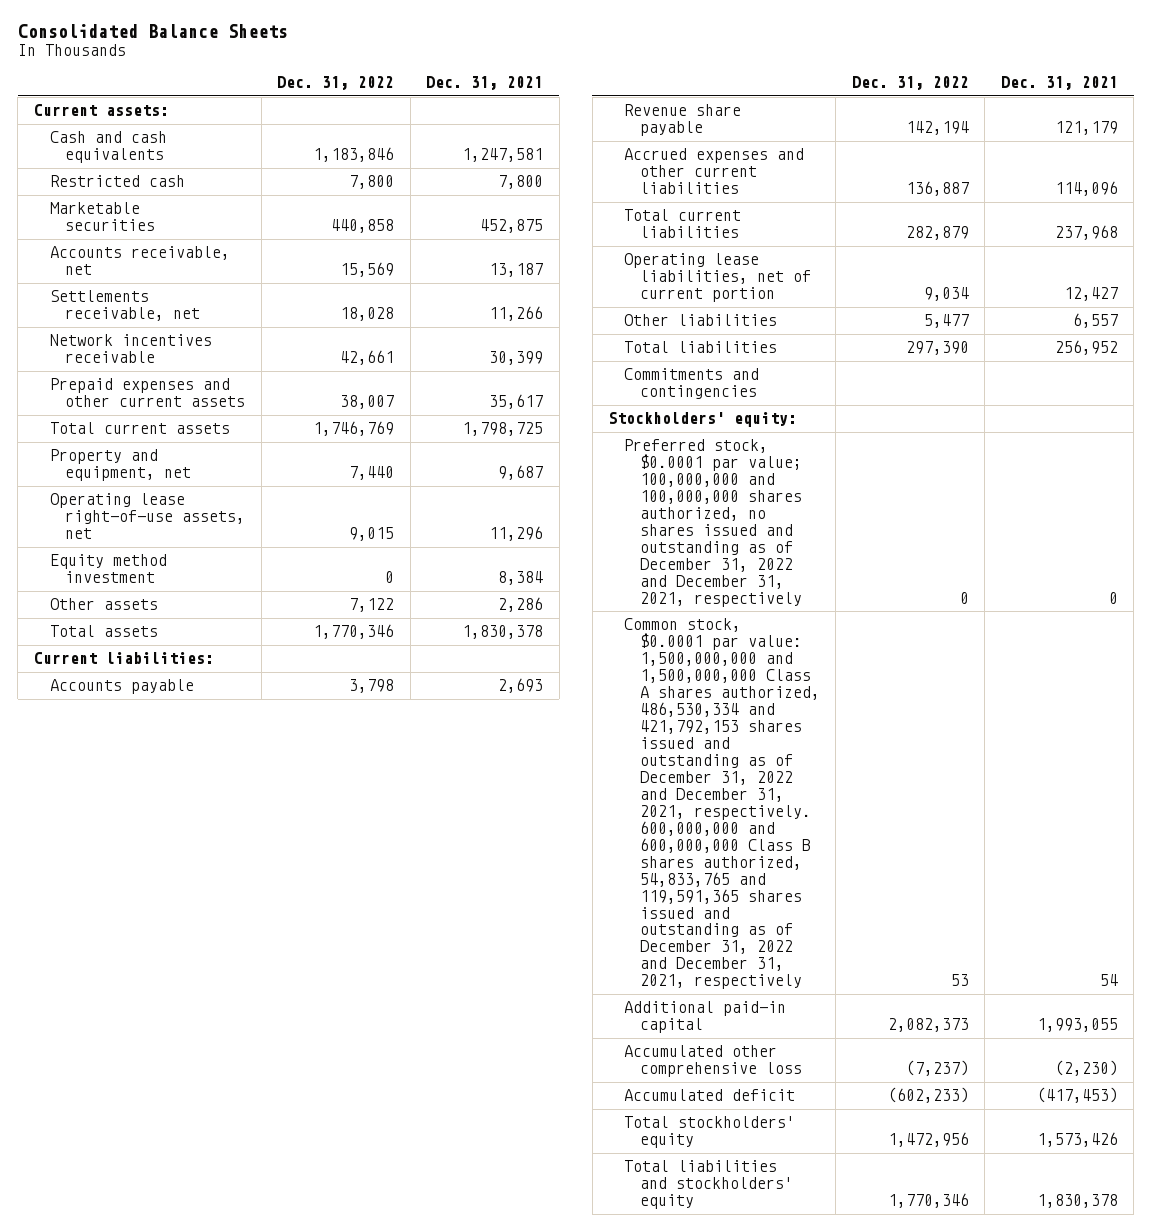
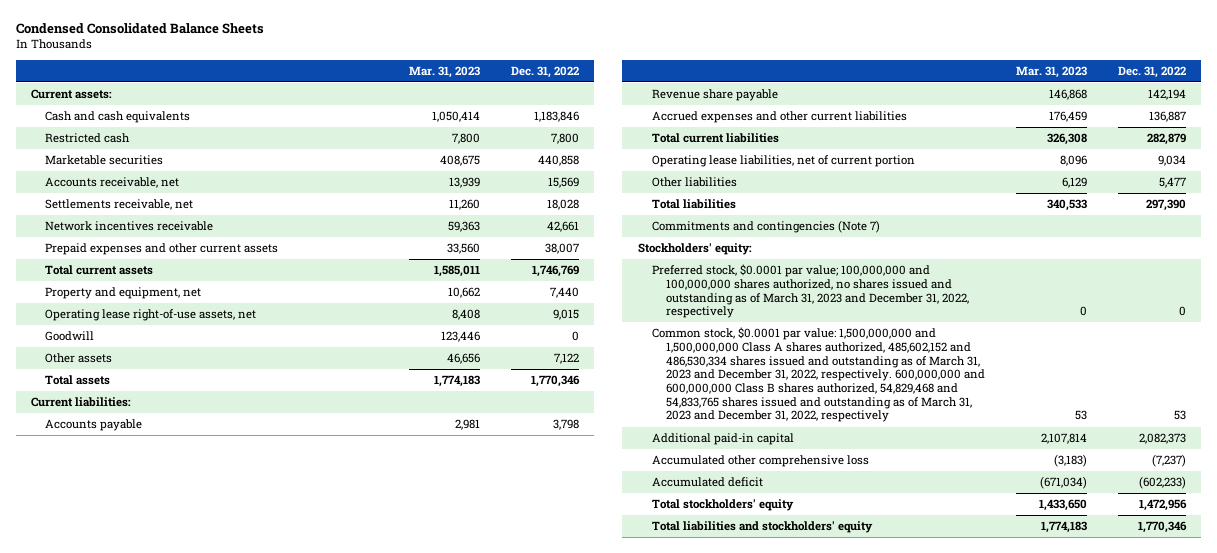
- Consolidated Balance Sheets
+ Condensed Consolidated Balance Sheets
- | Dec. 31, 2022 | Dec. 31, 2021
+ | Mar. 31, 2023 | Dec. 31, 2022
- Equity method investment | 0 | 8,384
+ Goodwill | 123,446 | 0
- Commitments and contingencies
+ Commitments and contingencies (Note 7)
- Preferred stock, $0.0001 par value; 100,000,000 and 100,000,000 shares authorized, no shares issued and outstanding as of December 31, 2022 and December 31, 2021, respectively | 0 | 0
- Common stock, $0.0001 par value: 1,500,000,000 and 1,500,000,000 Class A shares authorized, 486,530,334 and 421,792,153 shares issued and outstanding as of December 31, 2022 and December 31, 2021, respectively. 600,000,000 and 600,000,000 Class B shares authorized, 54,833,765 and 119,591,365 shares issued and outstanding as of December 31, 2022 and December 31, 2021, respectively | 53 | 54
+ Preferred stock, $0.0001 par value; 100,000,000 and 100,000,000 shares authorized, no shares issued and outstanding as of March 31, 2023 and December 31, 2022, respectively | 0 | 0
+ Common stock, $0.0001 par value: 1,500,000,000 and 1,500,000,000 Class A shares authorized, 485,602,152 and 486,530,334 shares issued and outstanding as of March 31, 2023 and December 31, 2022, respectively. 600,000,000 and 600,000,000 Class B shares authorized, 54,829,468 and 54,833,765 shares issued and outstanding as of March 31, 2023 and December 31, 2022, respectively | 53 | 53

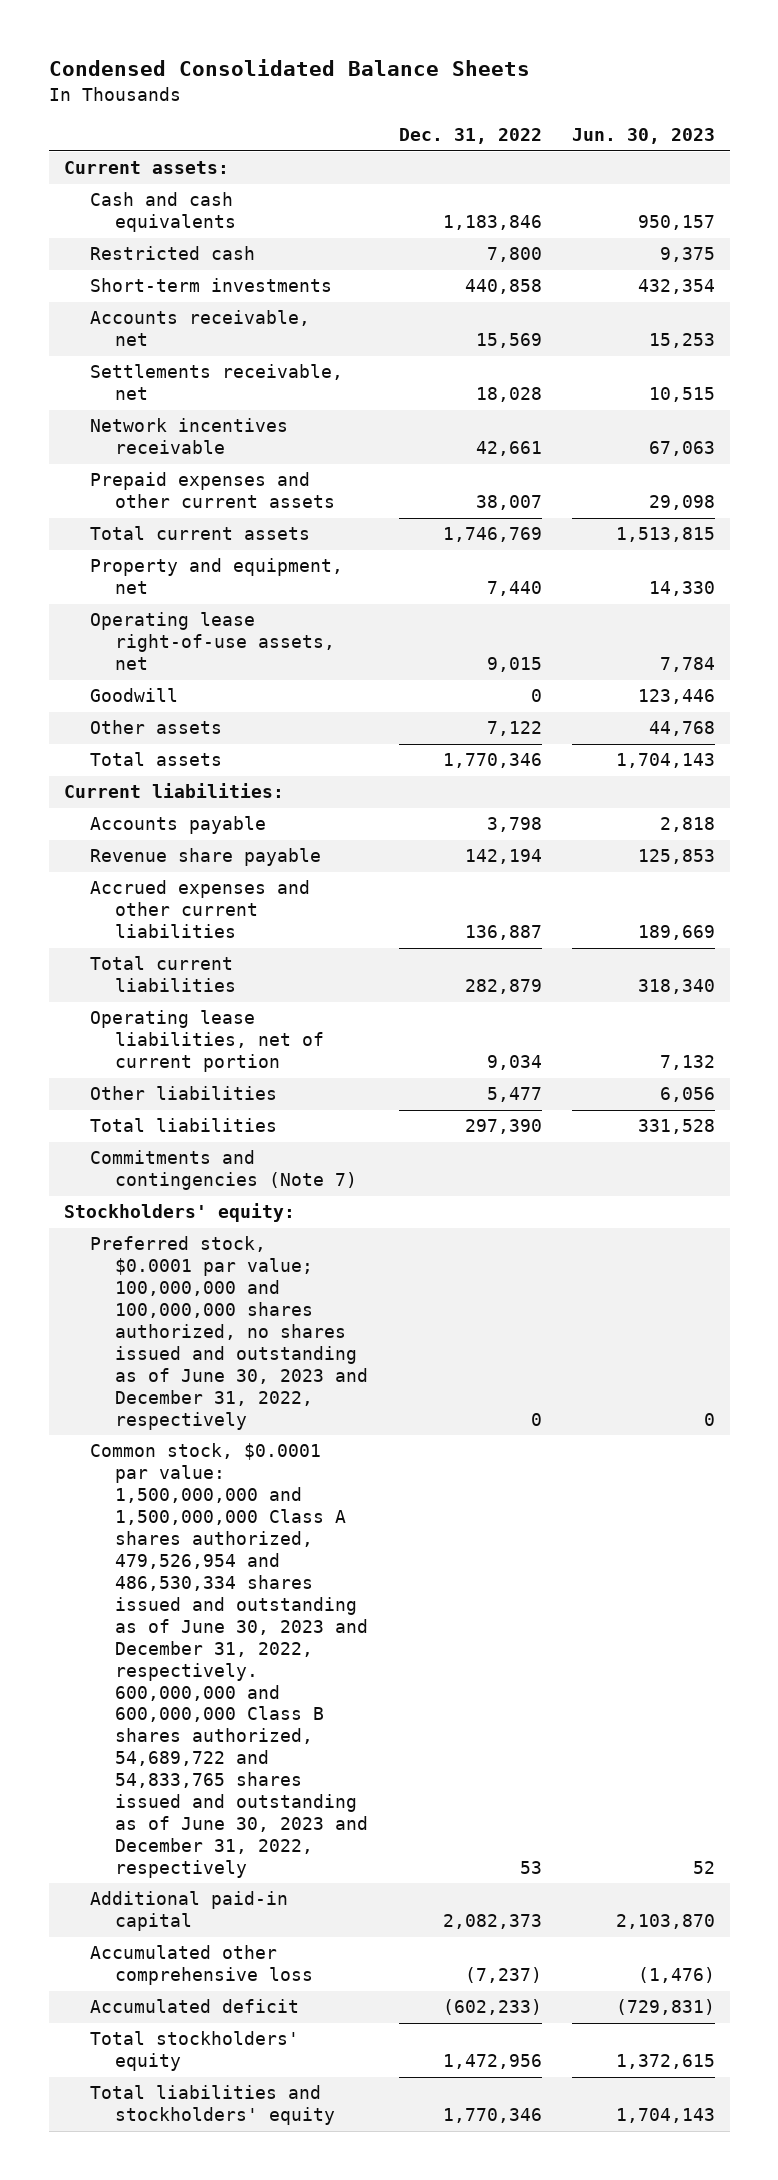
- | Mar. 31, 2023 | Dec. 31, 2022
+ | Dec. 31, 2022 | Jun. 30, 2023
- Marketable securities | 408,675 | 440,858
+ Short-term investments | 440,858 | 432,354
- Preferred stock, $0.0001 par value; 100,000,000 and 100,000,000 shares authorized, no shares issued and outstanding as of March 31, 2023 and December 31, 2022, respectively | 0 | 0
- Common stock, $0.0001 par value: 1,500,000,000 and 1,500,000,000 Class A shares authorized, 485,602,152 and 486,530,334 shares issued and outstanding as of March 31, 2023 and December 31, 2022, respectively. 600,000,000 and 600,000,000 Class B shares authorized, 54,829,468 and 54,833,765 shares issued and outstanding as of March 31, 2023 and December 31, 2022, respectively | 53 | 53
+ Preferred stock, $0.0001 par value; 100,000,000 and 100,000,000 shares authorized, no shares issued and outstanding as of June 30, 2023 and December 31, 2022, respectively | 0 | 0
+ Common stock, $0.0001 par value: 1,500,000,000 and 1,500,000,000 Class A shares authorized, 479,526,954 and 486,530,334 shares issued and outstanding as of June 30, 2023 and December 31, 2022, respectively. 600,000,000 and 600,000,000 Class B shares authorized, 54,689,722 and 54,833,765 shares issued and outstanding as of June 30, 2023 and December 31, 2022, respectively | 53 | 52

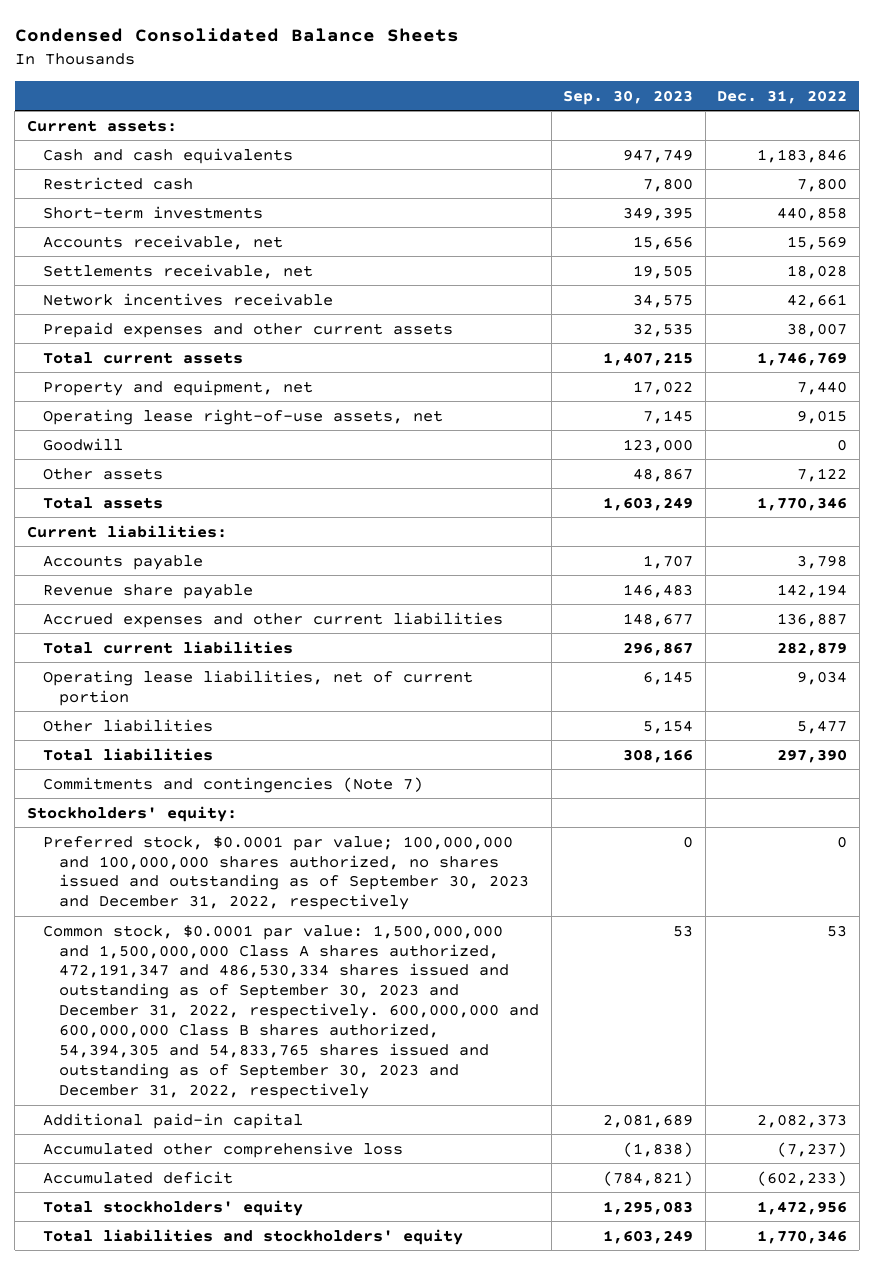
- | Dec. 31, 2022 | Jun. 30, 2023
+ | Sep. 30, 2023 | Dec. 31, 2022
- Preferred stock, $0.0001 par value; 100,000,000 and 100,000,000 shares authorized, no shares issued and outstanding as of June 30, 2023 and December 31, 2022, respectively | 0 | 0
- Common stock, $0.0001 par value: 1,500,000,000 and 1,500,000,000 Class A shares authorized, 479,526,954 and 486,530,334 shares issued and outstanding as of June 30, 2023 and December 31, 2022, respectively. 600,000,000 and 600,000,000 Class B shares authorized, 54,689,722 and 54,833,765 shares issued and outstanding as of June 30, 2023 and December 31, 2022, respectively | 53 | 52
+ Preferred stock, $0.0001 par value; 100,000,000 and 100,000,000 shares authorized, no shares issued and outstanding as of September 30, 2023 and December 31, 2022, respectively | 0 | 0
+ Common stock, $0.0001 par value: 1,500,000,000 and 1,500,000,000 Class A shares authorized, 472,191,347 and 486,530,334 shares issued and outstanding as of September 30, 2023 and December 31, 2022, respectively. 600,000,000 and 600,000,000 Class B shares authorized, 54,394,305 and 54,833,765 shares issued and outstanding as of September 30, 2023 and December 31, 2022, respectively | 53 | 53

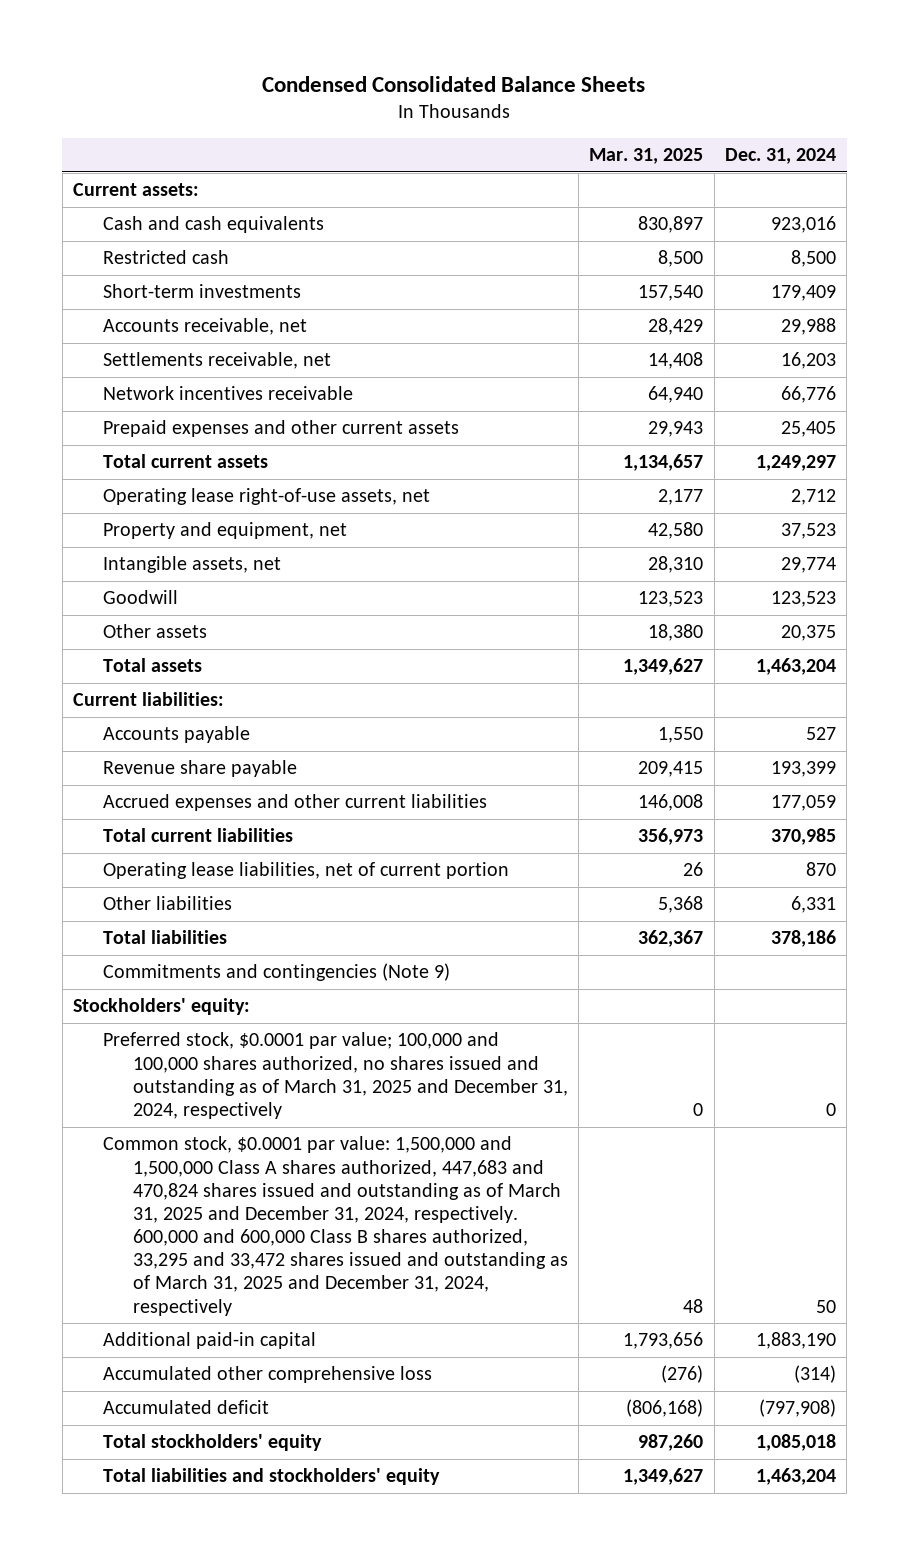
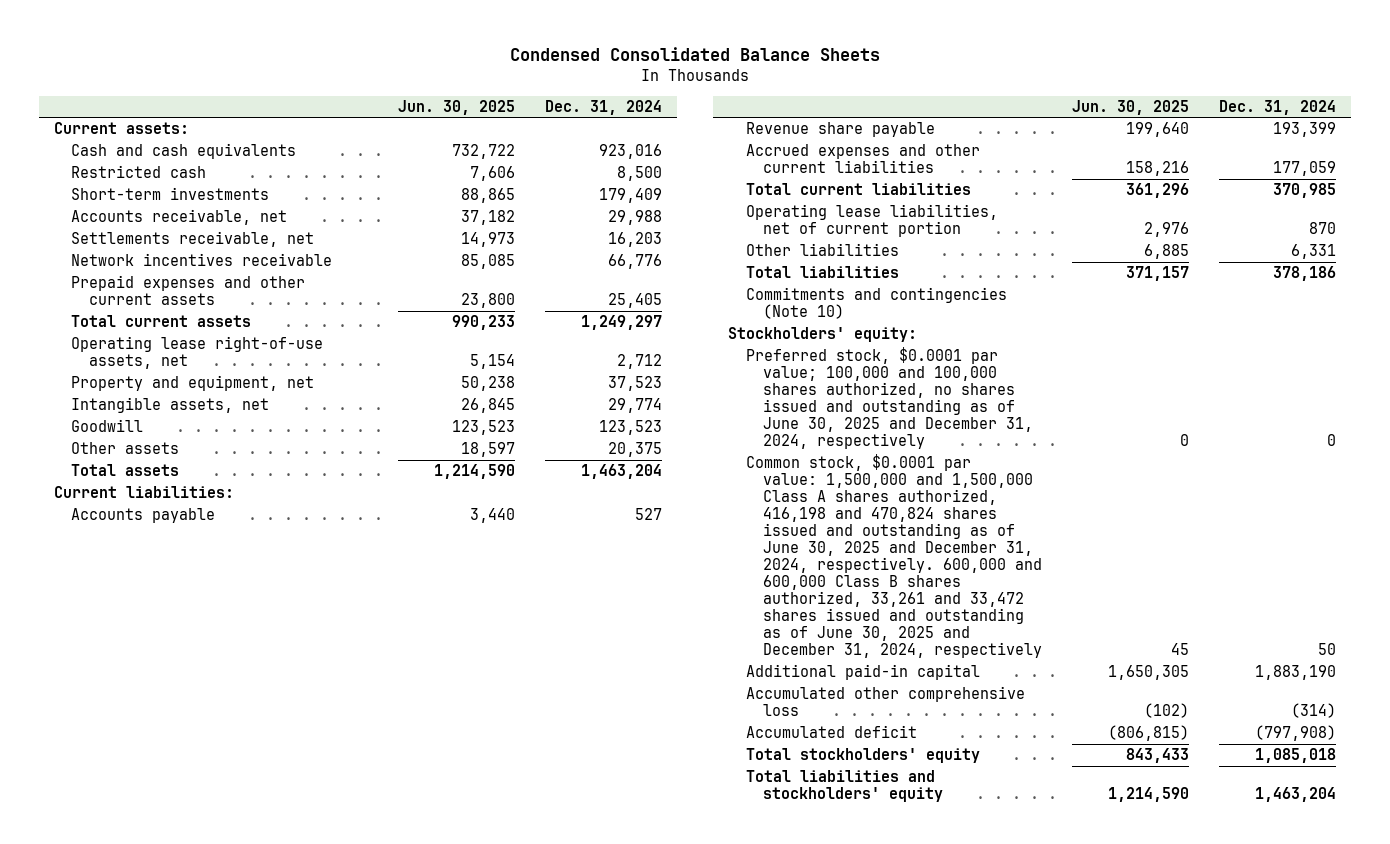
- | Mar. 31, 2025 | Dec. 31, 2024
+ | Jun. 30, 2025 | Dec. 31, 2024
- Commitments and contingencies (Note 9)
+ Commitments and contingencies (Note 10)
- Preferred stock, $0.0001 par value; 100,000 and 100,000 shares authorized, no shares issued and outstanding as of March 31, 2025 and December 31, 2024, respectively | 0 | 0
- Common stock, $0.0001 par value: 1,500,000 and 1,500,000 Class A shares authorized, 447,683 and 470,824 shares issued and outstanding as of March 31, 2025 and December 31, 2024, respectively. 600,000 and 600,000 Class B shares authorized, 33,295 and 33,472 shares issued and outstanding as of March 31, 2025 and December 31, 2024, respectively | 48 | 50
+ Preferred stock, $0.0001 par value; 100,000 and 100,000 shares authorized, no shares issued and outstanding as of June 30, 2025 and December 31, 2024, respectively | 0 | 0
+ Common stock, $0.0001 par value: 1,500,000 and 1,500,000 Class A shares authorized, 416,198 and 470,824 shares issued and outstanding as of June 30, 2025 and December 31, 2024, respectively. 600,000 and 600,000 Class B shares authorized, 33,261 and 33,472 shares issued and outstanding as of June 30, 2025 and December 31, 2024, respectively | 45 | 50

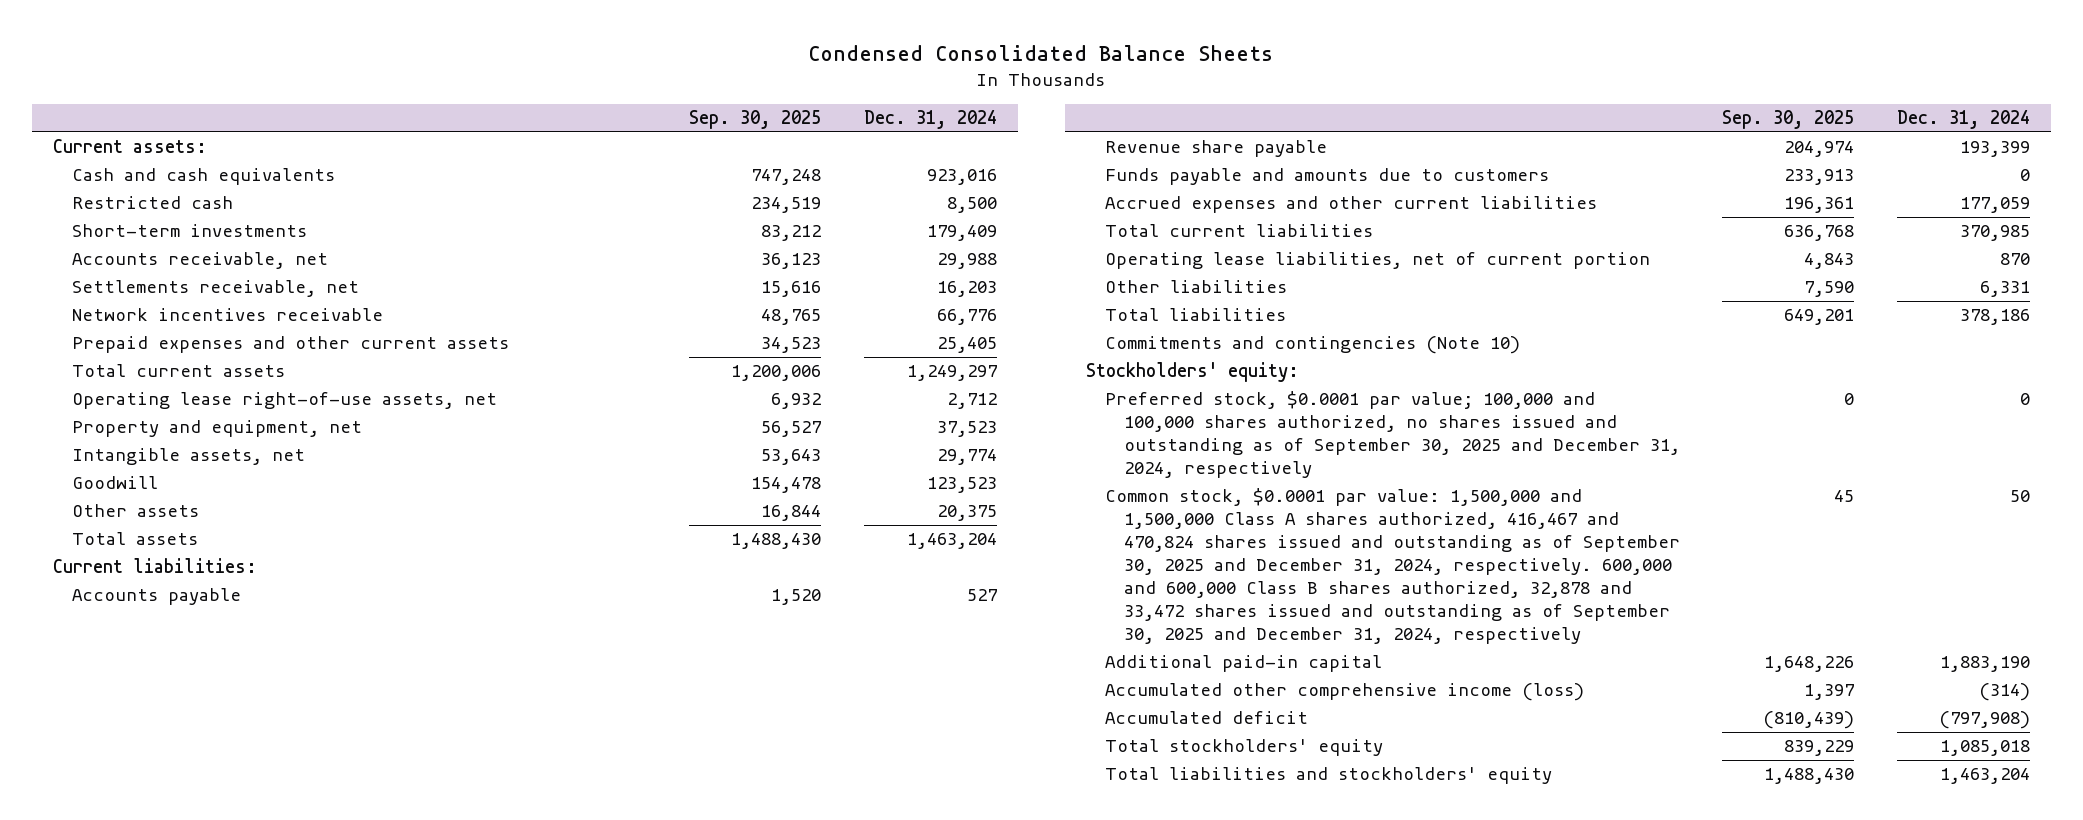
- | Jun. 30, 2025 | Dec. 31, 2024
+ | Sep. 30, 2025 | Dec. 31, 2024
+ Funds payable and amounts due to customers | 233,913 | 0
- Preferred stock, $0.0001 par value; 100,000 and 100,000 shares authorized, no shares issued and outstanding as of June 30, 2025 and December 31, 2024, respectively | 0 | 0
- Common stock, $0.0001 par value: 1,500,000 and 1,500,000 Class A shares authorized, 416,198 and 470,824 shares issued and outstanding as of June 30, 2025 and December 31, 2024, respectively. 600,000 and 600,000 Class B shares authorized, 33,261 and 33,472 shares issued and outstanding as of June 30, 2025 and December 31, 2024, respectively | 45 | 50
+ Preferred stock, $0.0001 par value; 100,000 and 100,000 shares authorized, no shares issued and outstanding as of September 30, 2025 and December 31, 2024, respectively | 0 | 0
+ Common stock, $0.0001 par value: 1,500,000 and 1,500,000 Class A shares authorized, 416,467 and 470,824 shares issued and outstanding as of September 30, 2025 and December 31, 2024, respectively. 600,000 and 600,000 Class B shares authorized, 32,878 and 33,472 shares issued and outstanding as of September 30, 2025 and December 31, 2024, respectively | 45 | 50
- Accumulated other comprehensive loss | (102) | (314)
+ Accumulated other comprehensive income (loss) | 1,397 | (314)

